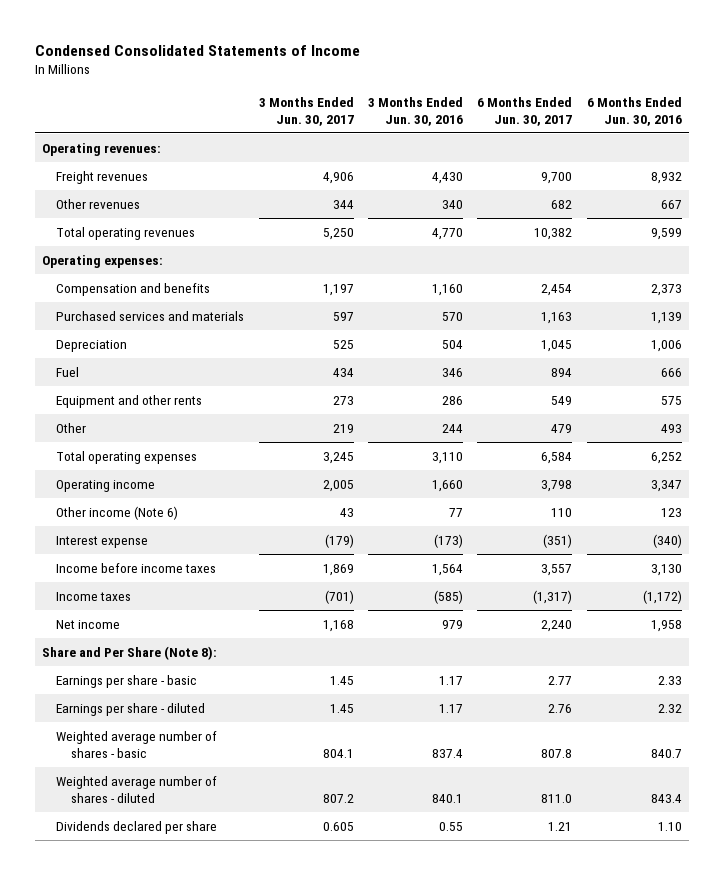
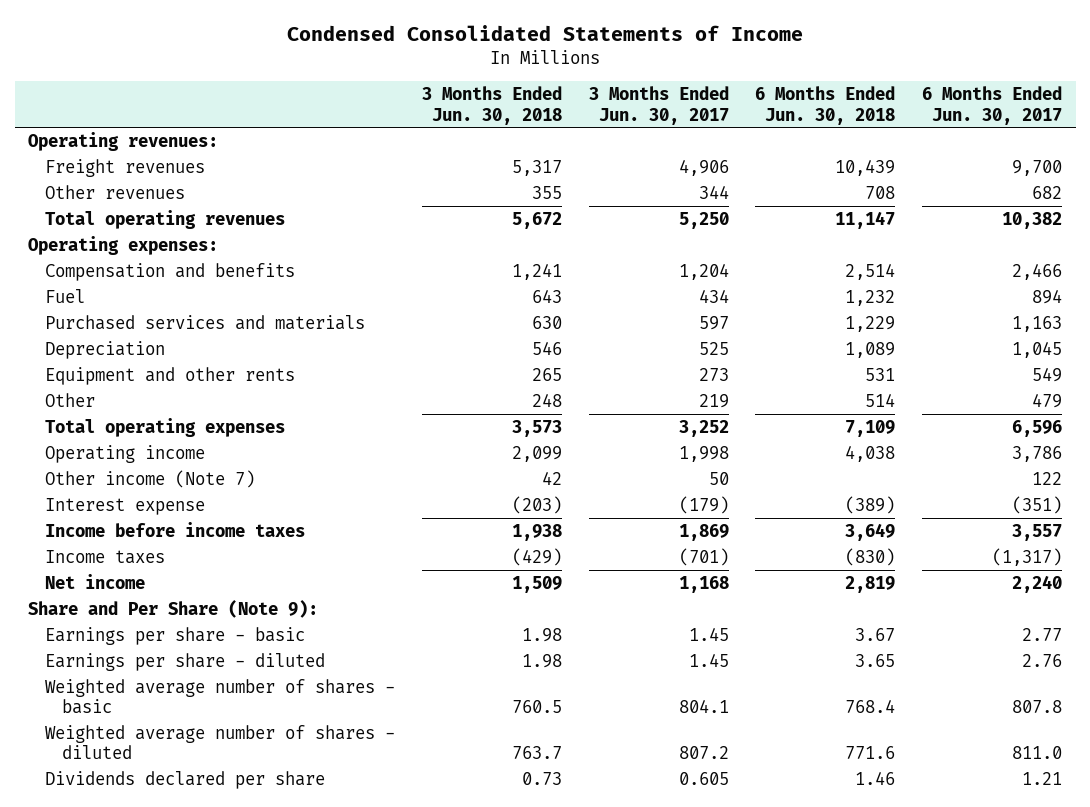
- | 3 Months Ended Jun. 30, 2017 | 3 Months Ended Jun. 30, 2016 | 6 Months Ended Jun. 30, 2017 | 6 Months Ended Jun. 30, 2016
+ | 3 Months Ended Jun. 30, 2018 | 3 Months Ended Jun. 30, 2017 | 6 Months Ended Jun. 30, 2018 | 6 Months Ended Jun. 30, 2017
- Compensation and benefits | 1,197 | 1,160 | 2,454 | 2,373
+ Compensation and benefits | 1,241 | 1,204 | 2,514 | 2,466
moved up: Fuel | 643 | 434 | 1,232 | 894
- Total operating expenses | 3,245 | 3,110 | 6,584 | 6,252
- Operating income | 2,005 | 1,660 | 3,798 | 3,347
- Other income (Note 6) | 43 | 77 | 110 | 123
+ Total operating expenses | 3,573 | 3,252 | 7,109 | 6,596
+ Operating income | 2,099 | 1,998 | 4,038 | 3,786
+ Other income (Note 7) | 42 | 50 | | 122
- Share and Per Share (Note 8):
+ Share and Per Share (Note 9):

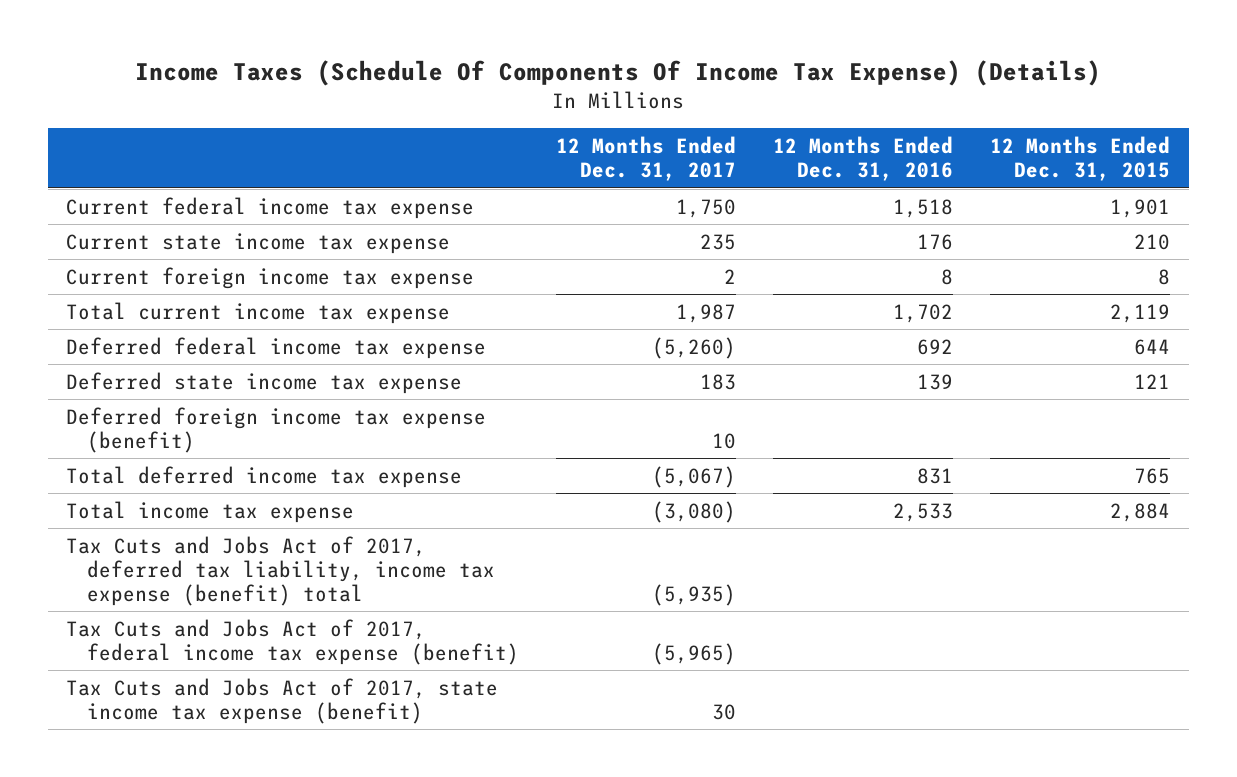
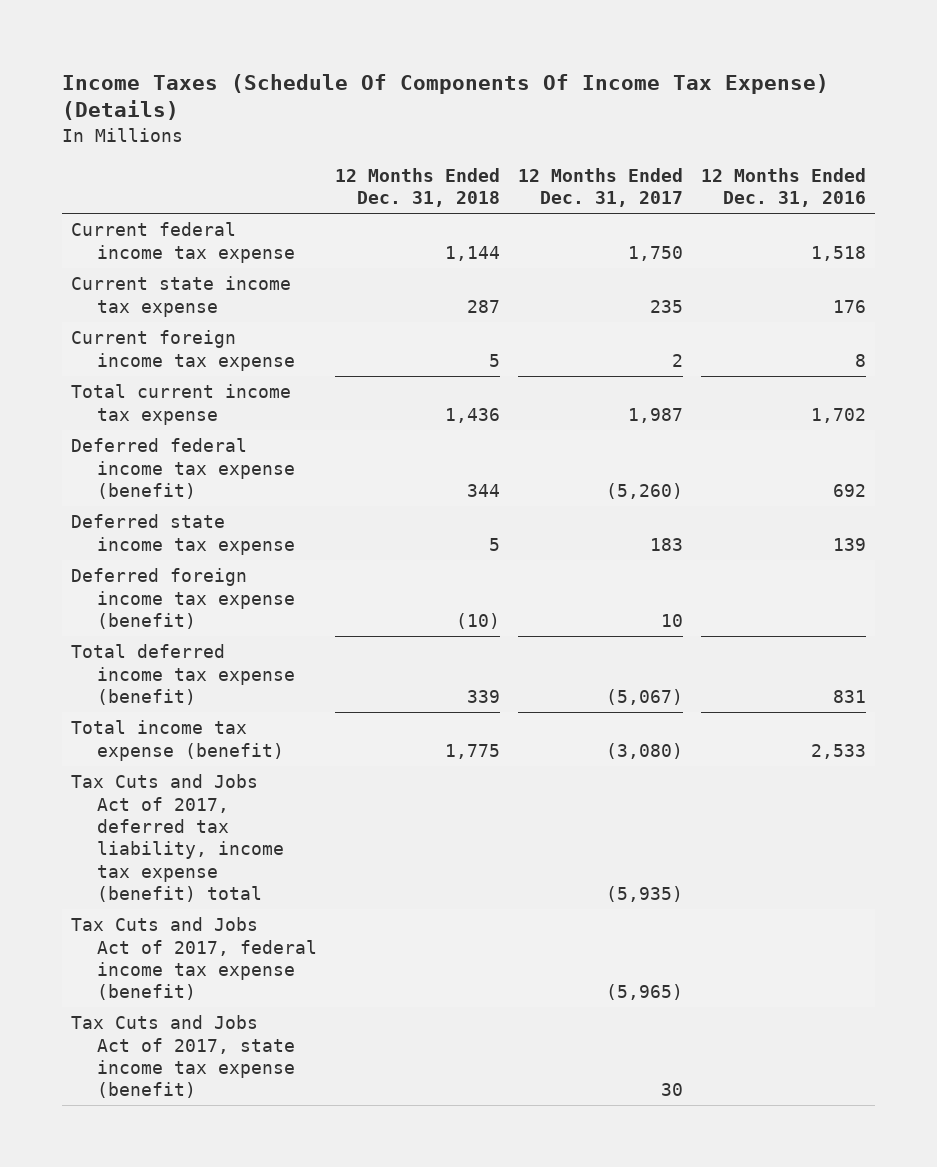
- | 12 Months Ended Dec. 31, 2017 | 12 Months Ended Dec. 31, 2016 | 12 Months Ended Dec. 31, 2015
+ | 12 Months Ended Dec. 31, 2018 | 12 Months Ended Dec. 31, 2017 | 12 Months Ended Dec. 31, 2016
- Deferred federal income tax expense | (5,260) | 692 | 644
+ Deferred federal income tax expense (benefit) | 344 | (5,260) | 692
- Total deferred income tax expense | (5,067) | 831 | 765
- Total income tax expense | (3,080) | 2,533 | 2,884
+ Total deferred income tax expense (benefit) | 339 | (5,067) | 831
+ Total income tax expense (benefit) | 1,775 | (3,080) | 2,533

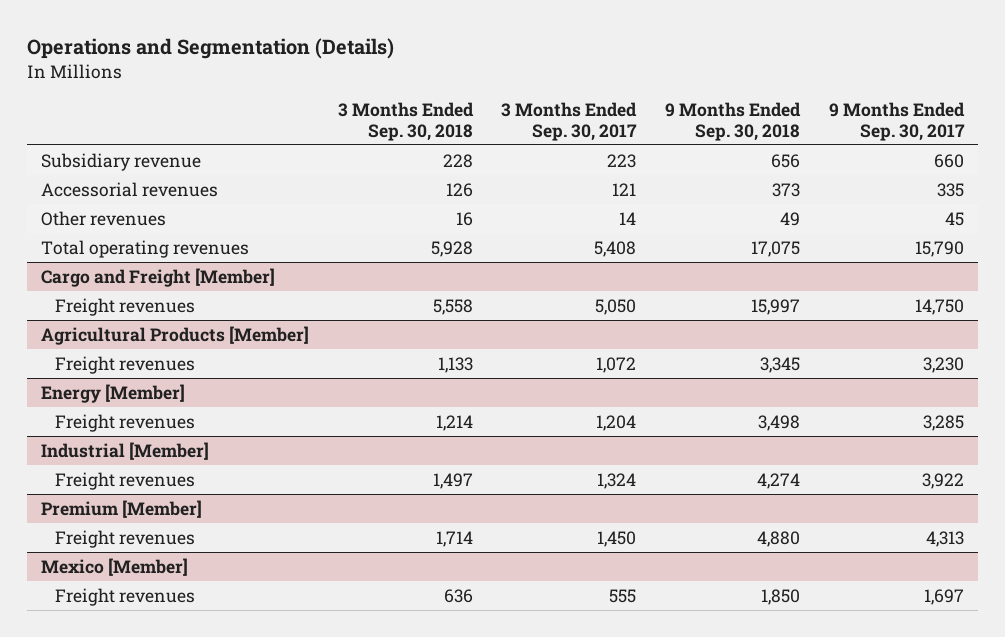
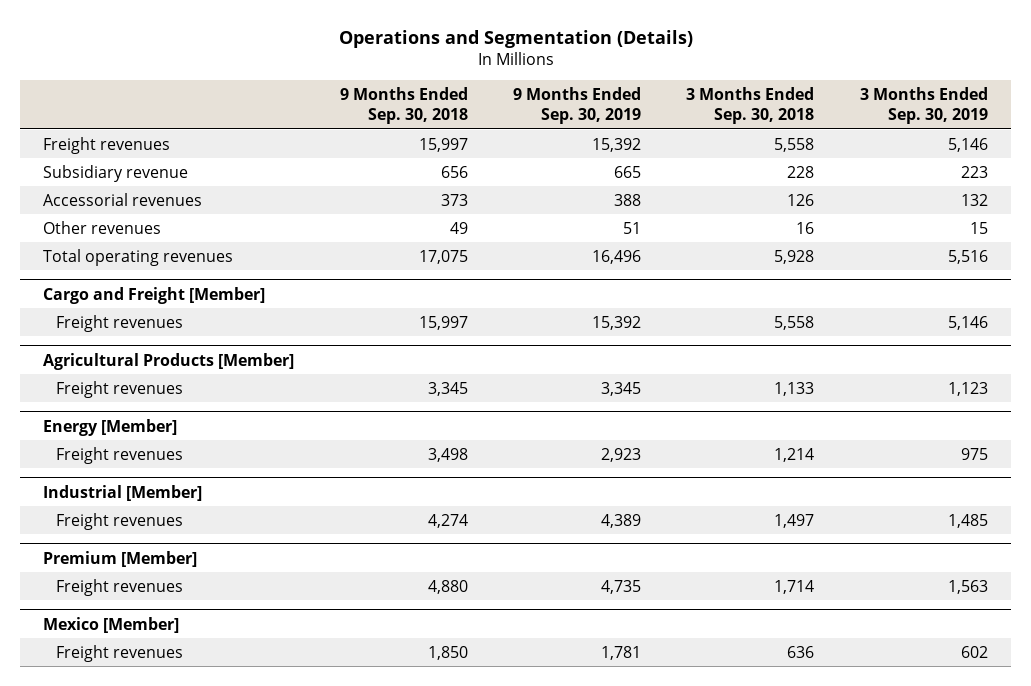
- | 3 Months Ended Sep. 30, 2018 | 3 Months Ended Sep. 30, 2017 | 9 Months Ended Sep. 30, 2018 | 9 Months Ended Sep. 30, 2017
+ | 9 Months Ended Sep. 30, 2018 | 9 Months Ended Sep. 30, 2019 | 3 Months Ended Sep. 30, 2018 | 3 Months Ended Sep. 30, 2019
+ Freight revenues | 15,997 | 15,392 | 5,558 | 5,146

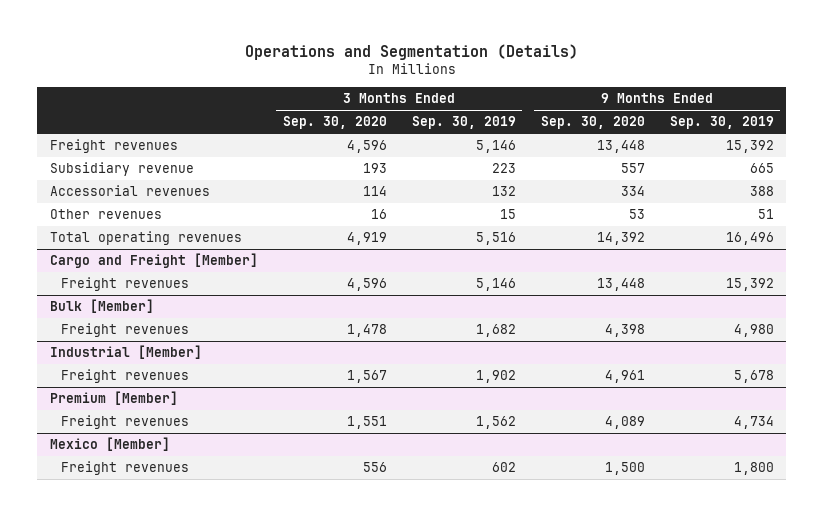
- | 9 Months Ended Sep. 30, 2018 | 9 Months Ended Sep. 30, 2019 | 3 Months Ended Sep. 30, 2018 | 3 Months Ended Sep. 30, 2019
+ | 3 Months Ended Sep. 30, 2020 | 3 Months Ended Sep. 30, 2019 | 9 Months Ended Sep. 30, 2020 | 9 Months Ended Sep. 30, 2019
- Agricultural Products [Member]
- Freight revenues | 3,345 | 3,345 | 1,133 | 1,123
- Energy [Member]
- Freight revenues | 3,498 | 2,923 | 1,214 | 975
+ Bulk [Member]
+ Freight revenues | 1,478 | 1,682 | 4,398 | 4,980
@ Industrial [Member]
- Freight revenues | 4,274 | 4,389 | 1,497 | 1,485
+ Freight revenues | 1,567 | 1,902 | 4,961 | 5,678
@ Premium [Member]
- Freight revenues | 4,880 | 4,735 | 1,714 | 1,563
+ Freight revenues | 1,551 | 1,562 | 4,089 | 4,734
@ Mexico [Member]
- Freight revenues | 1,850 | 1,781 | 636 | 602
+ Freight revenues | 556 | 602 | 1,500 | 1,800

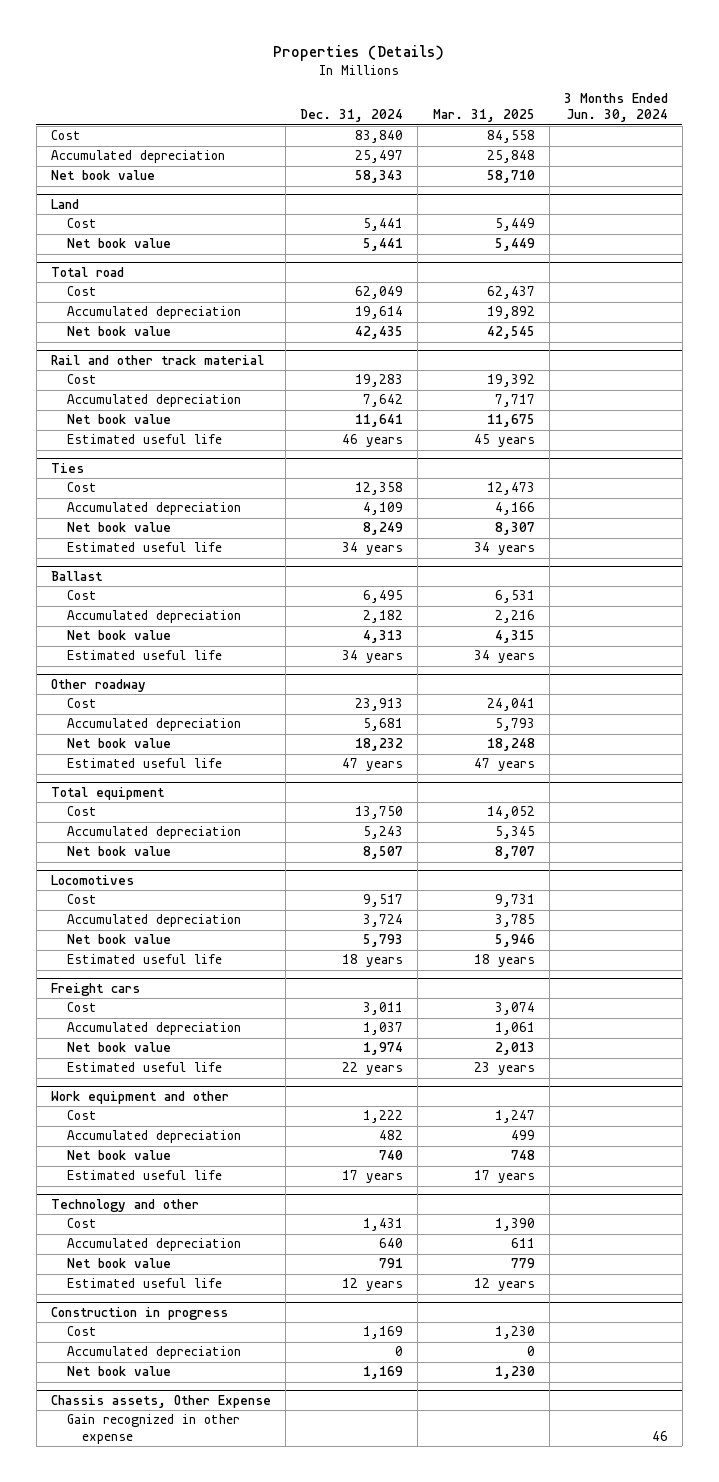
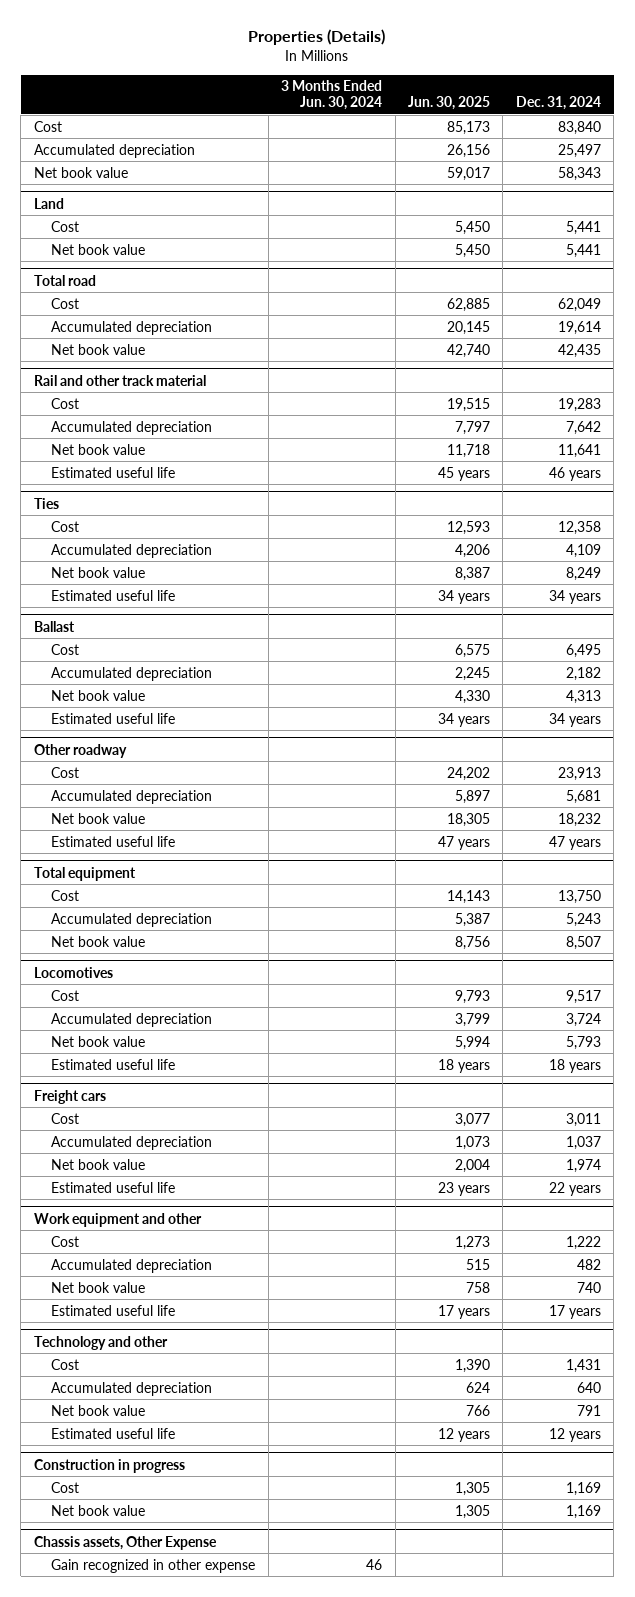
- | Dec. 31, 2024 | Mar. 31, 2025 | 3 Months Ended Jun. 30, 2024
+ | 3 Months Ended Jun. 30, 2024 | Jun. 30, 2025 | Dec. 31, 2024
@ Construction in progress
- Accumulated depreciation | 0 | 0 |

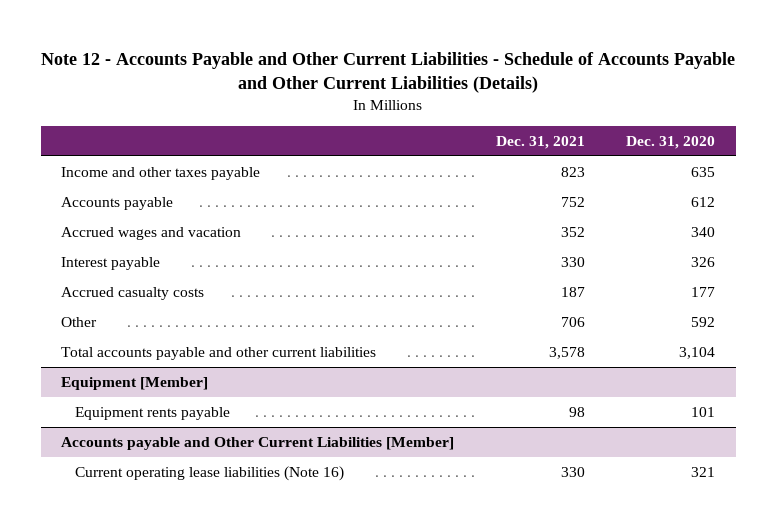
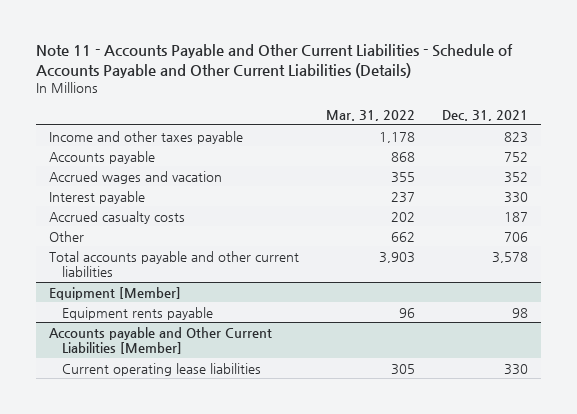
- Note 12 - Accounts Payable and Other Current Liabilities - Schedule of Accounts Payable and Other Current Liabilities (Details)
+ Note 11 - Accounts Payable and Other Current Liabilities - Schedule of Accounts Payable and Other Current Liabilities (Details)
- | Dec. 31, 2021 | Dec. 31, 2020
+ | Mar. 31, 2022 | Dec. 31, 2021
@ Accounts payable and Other Current Liabilities [Member]
- Current operating lease liabilities (Note 16) | 330 | 321
+ Current operating lease liabilities | 305 | 330

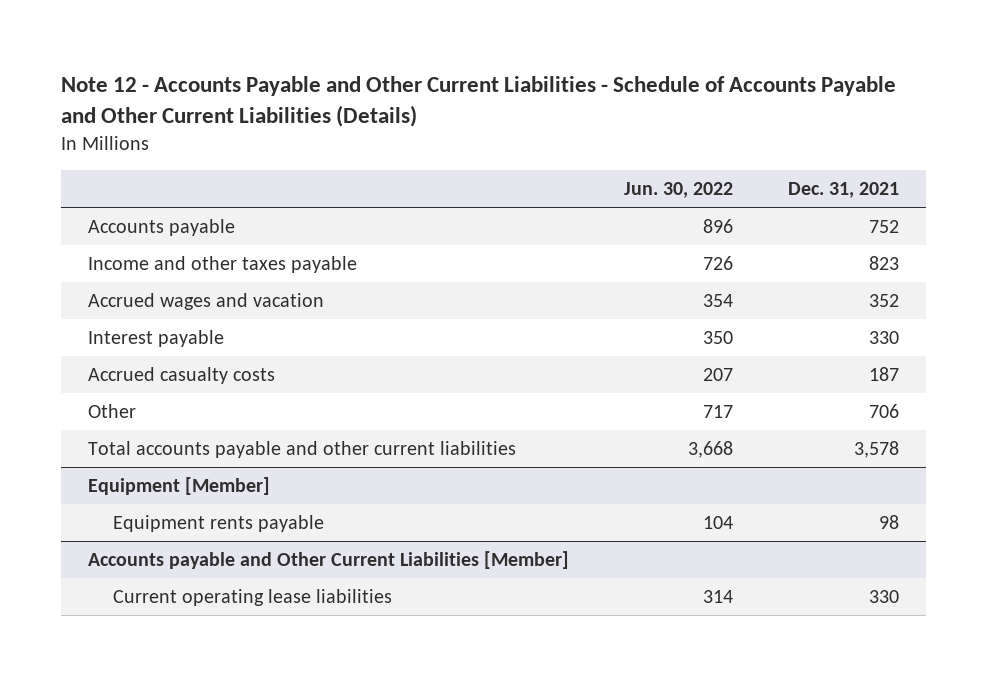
- Note 11 - Accounts Payable and Other Current Liabilities - Schedule of Accounts Payable and Other Current Liabilities (Details)
+ Note 12 - Accounts Payable and Other Current Liabilities - Schedule of Accounts Payable and Other Current Liabilities (Details)
- | Mar. 31, 2022 | Dec. 31, 2021
+ | Jun. 30, 2022 | Dec. 31, 2021
moved down: Income and other taxes payable | 726 | 823

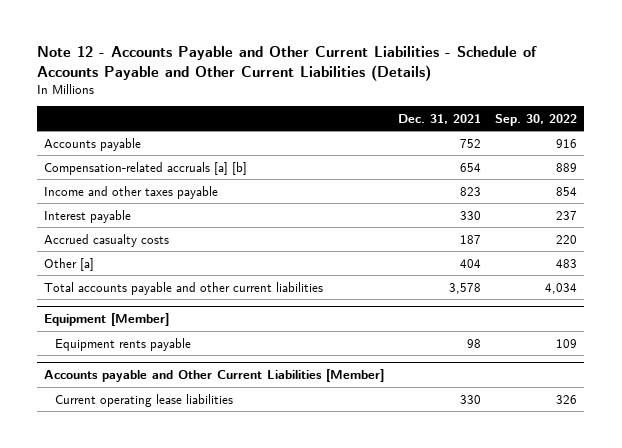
- | Jun. 30, 2022 | Dec. 31, 2021
+ | Dec. 31, 2021 | Sep. 30, 2022
+ Compensation-related accruals [a] [b] | 654 | 889
- Accrued wages and vacation | 354 | 352
- Other | 717 | 706
+ Other [a] | 404 | 483

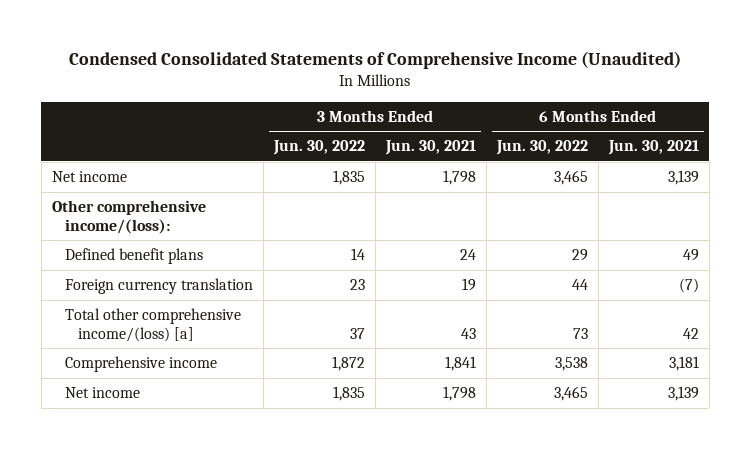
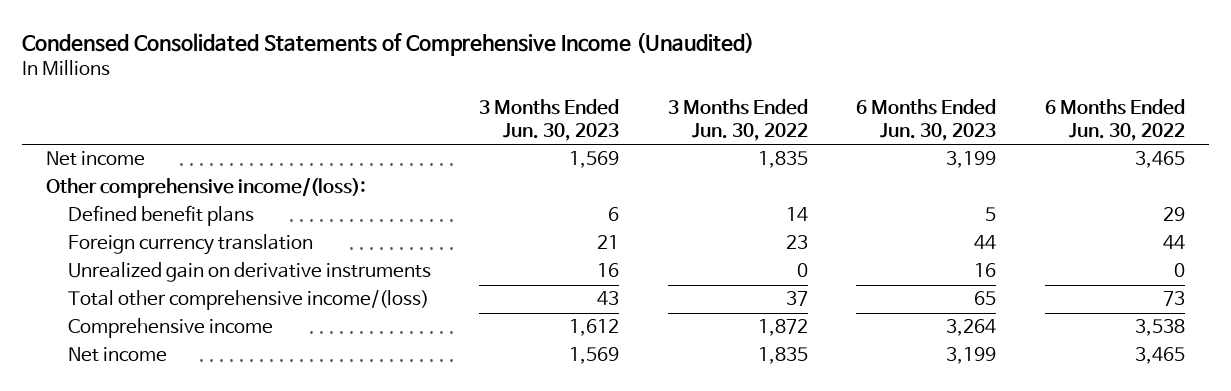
- | 3 Months Ended Jun. 30, 2022 | 3 Months Ended Jun. 30, 2021 | 6 Months Ended Jun. 30, 2022 | 6 Months Ended Jun. 30, 2021
+ | 3 Months Ended Jun. 30, 2023 | 3 Months Ended Jun. 30, 2022 | 6 Months Ended Jun. 30, 2023 | 6 Months Ended Jun. 30, 2022
- Total other comprehensive income/(loss) [a] | 37 | 43 | 73 | 42
+ Unrealized gain on derivative instruments | 16 | 0 | 16 | 0
+ Total other comprehensive income/(loss) | 43 | 37 | 65 | 73

